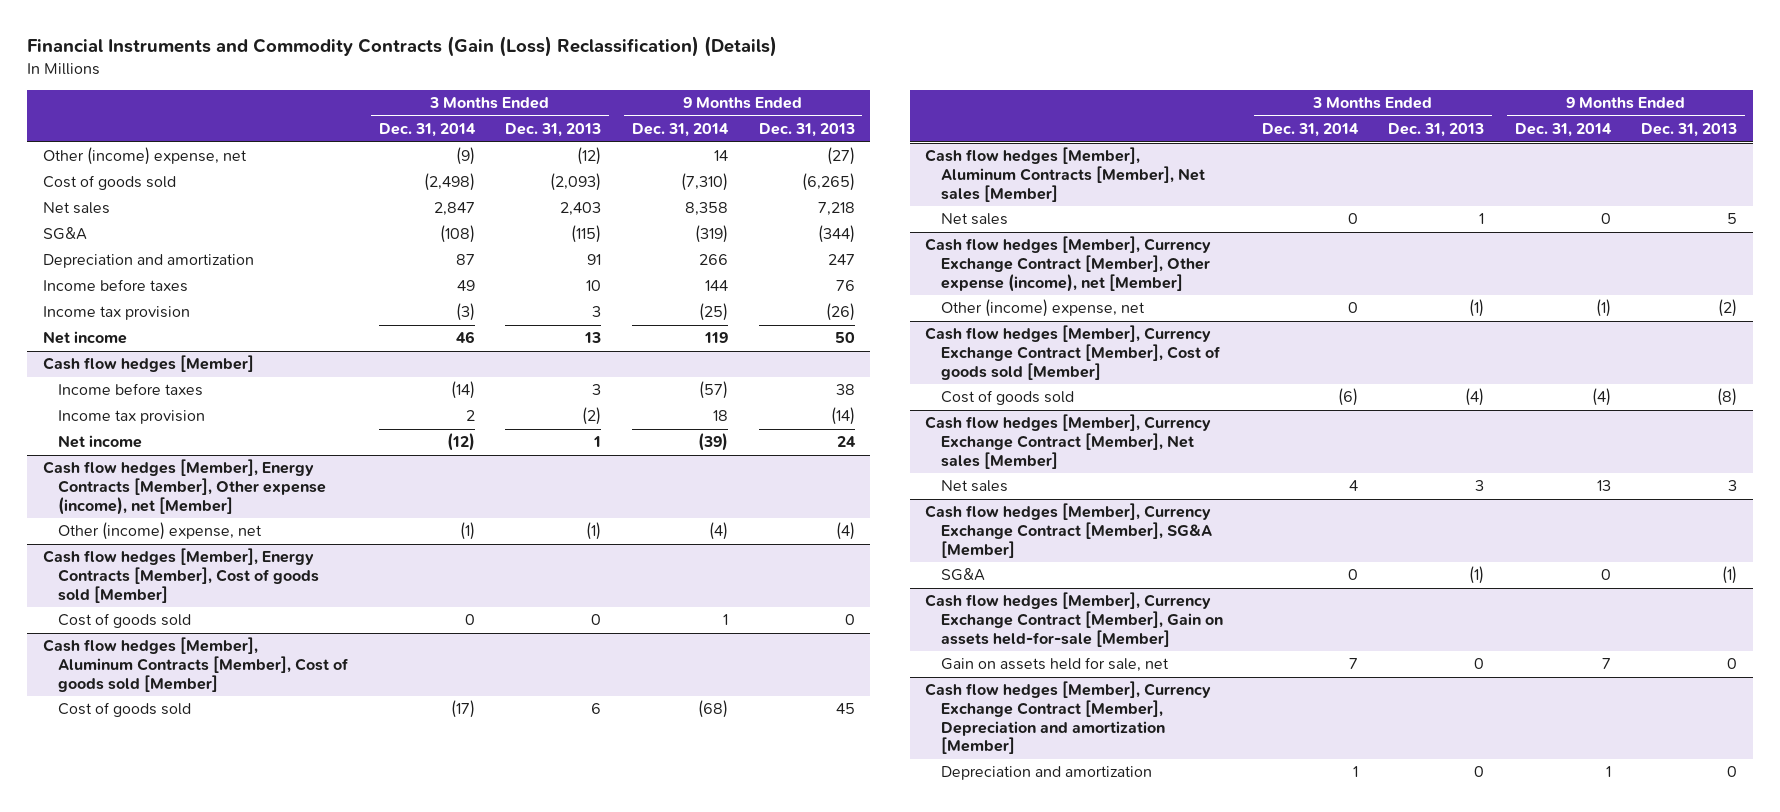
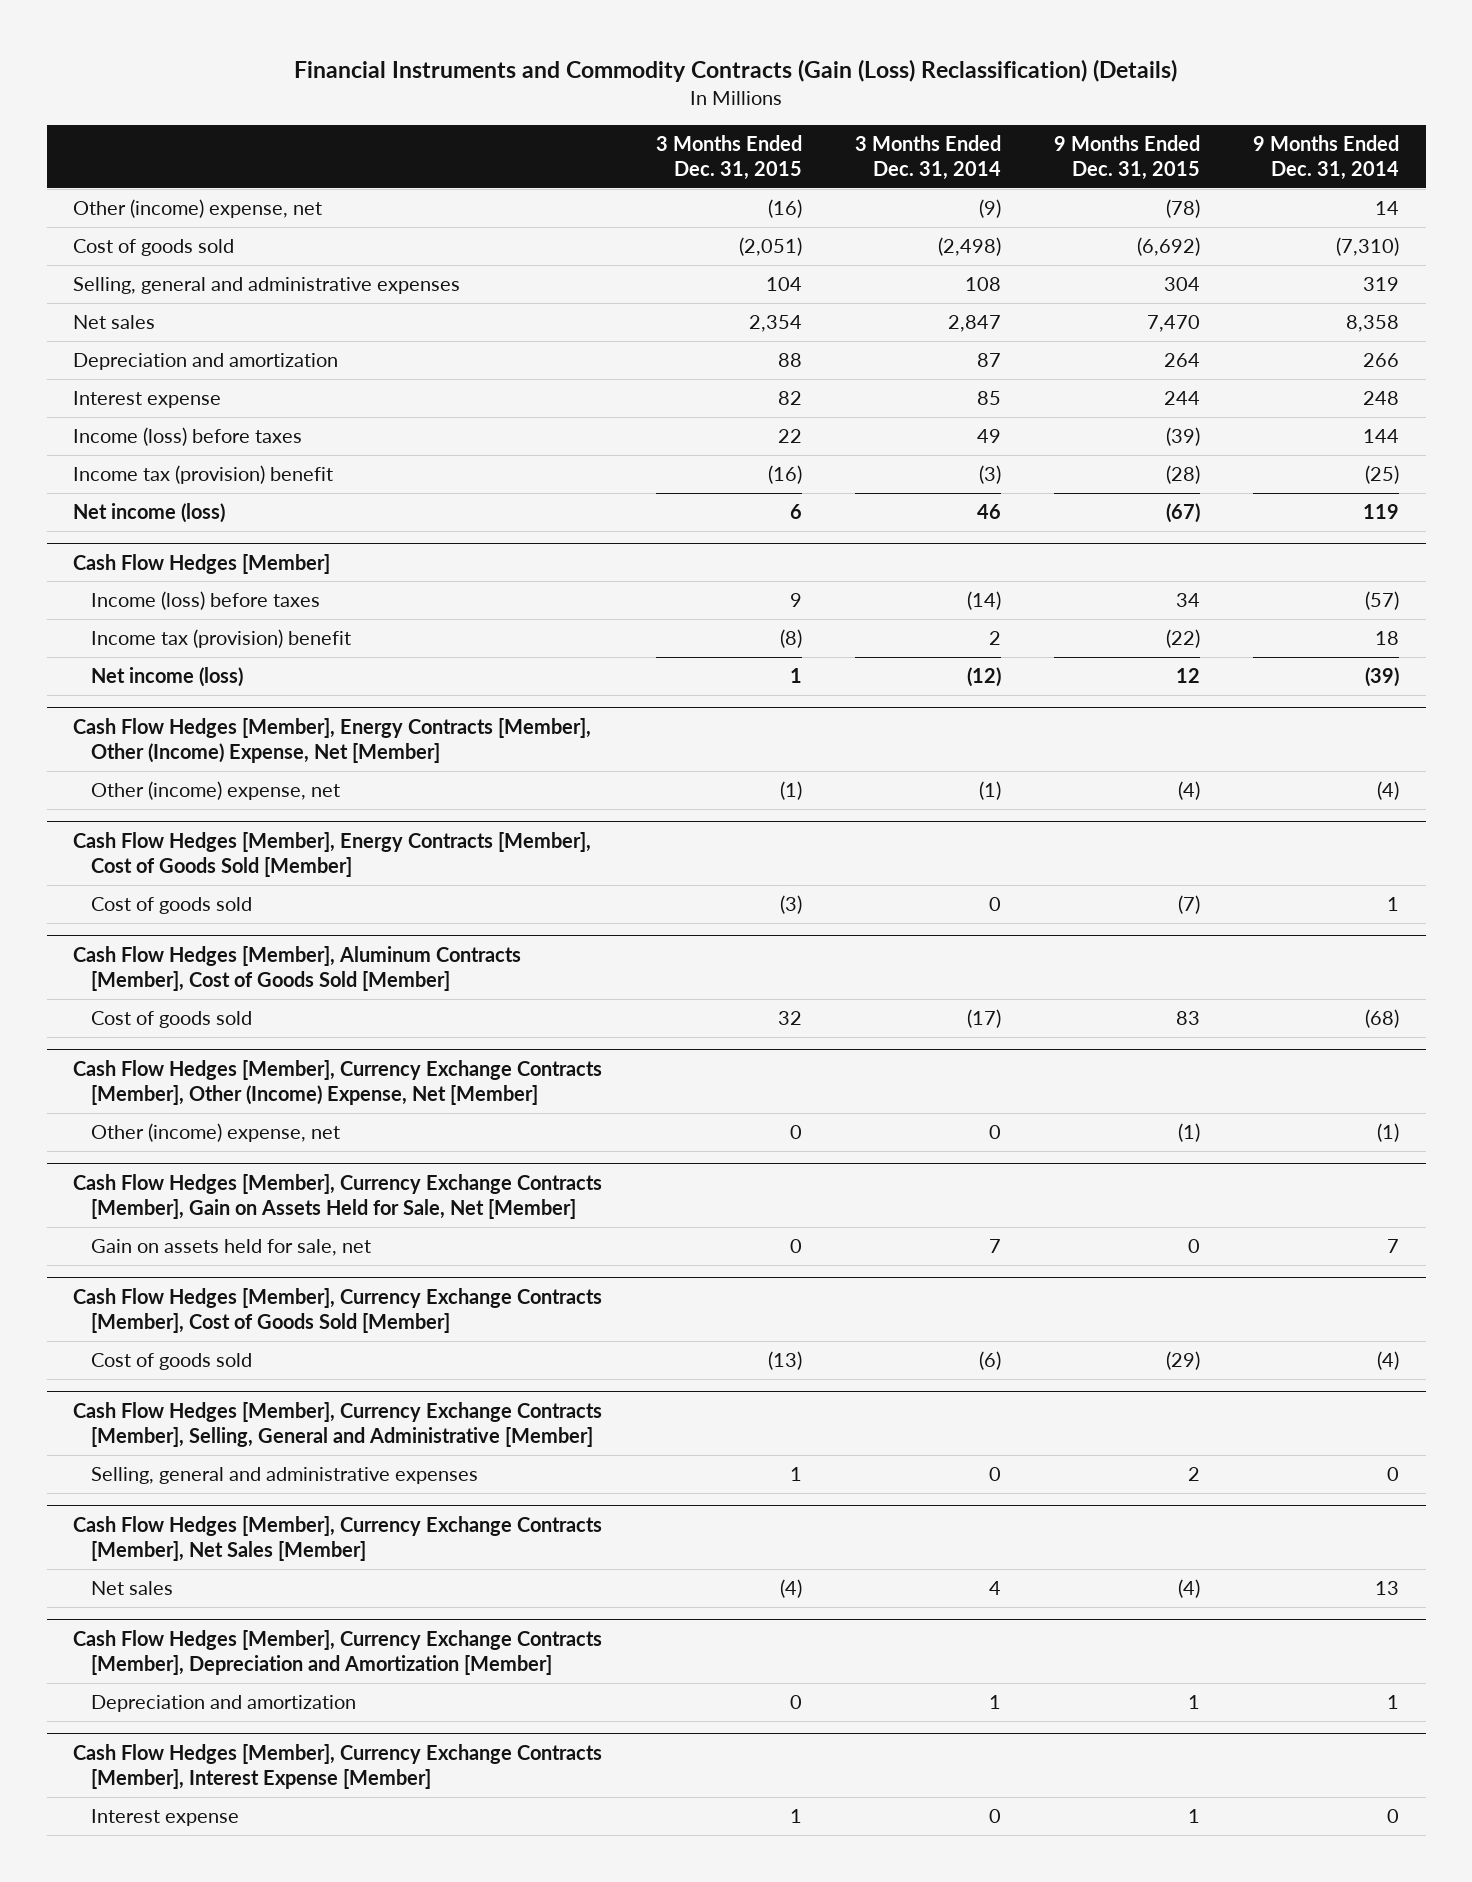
- | 3 Months Ended Dec. 31, 2014 | 3 Months Ended Dec. 31, 2013 | 9 Months Ended Dec. 31, 2014 | 9 Months Ended Dec. 31, 2013
+ | 3 Months Ended Dec. 31, 2015 | 3 Months Ended Dec. 31, 2014 | 9 Months Ended Dec. 31, 2015 | 9 Months Ended Dec. 31, 2014
+ Selling, general and administrative expenses | 104 | 108 | 304 | 319
- SG&A | (108) | (115) | (319) | (344)
- Income before taxes | 49 | 10 | 144 | 76
- Income tax provision | (3) | 3 | (25) | (26)
- Net income | 46 | 13 | 119 | 50
- Cash flow hedges [Member]
- Income before taxes | (14) | 3 | (57) | 38
- Income tax provision | 2 | (2) | 18 | (14)
- Net income | (12) | 1 | (39) | 24
- Cash flow hedges [Member], Energy Contracts [Member], Other expense (income), net [Member]
+ Interest expense | 82 | 85 | 244 | 248
+ Income (loss) before taxes | 22 | 49 | (39) | 144
+ Income tax (provision) benefit | (16) | (3) | (28) | (25)
+ Net income (loss) | 6 | 46 | (67) | 119
+ Cash Flow Hedges [Member]
+ Income (loss) before taxes | 9 | (14) | 34 | (57)
+ Income tax (provision) benefit | (8) | 2 | (22) | 18
+ Net income (loss) | 1 | (12) | 12 | (39)
+ Cash Flow Hedges [Member], Energy Contracts [Member], Other (Income) Expense, Net [Member]
- Cash flow hedges [Member], Energy Contracts [Member], Cost of goods sold [Member]
+ Cash Flow Hedges [Member], Energy Contracts [Member], Cost of Goods Sold [Member]
- Cash flow hedges [Member], Aluminum Contracts [Member], Cost of goods sold [Member]
+ Cash Flow Hedges [Member], Aluminum Contracts [Member], Cost of Goods Sold [Member]
- Cash flow hedges [Member], Aluminum Contracts [Member], Net sales [Member]
- Net sales | 0 | 1 | 0 | 5
- Cash flow hedges [Member], Currency Exchange Contract [Member], Other expense (income), net [Member]
+ Cash Flow Hedges [Member], Currency Exchange Contracts [Member], Other (Income) Expense, Net [Member]
- Cash flow hedges [Member], Currency Exchange Contract [Member], Cost of goods sold [Member]
+ Cash Flow Hedges [Member], Currency Exchange Contracts [Member], Gain on Assets Held for Sale, Net [Member]
+ Gain on assets held for sale, net | 0 | 7 | 0 | 7
+ Cash Flow Hedges [Member], Currency Exchange Contracts [Member], Cost of Goods Sold [Member]
- Cash flow hedges [Member], Currency Exchange Contract [Member], Net sales [Member]
+ Cash Flow Hedges [Member], Currency Exchange Contracts [Member], Selling, General and Administrative [Member]
+ Selling, general and administrative expenses | 1 | 0 | 2 | 0
+ Cash Flow Hedges [Member], Currency Exchange Contracts [Member], Net Sales [Member]
- Cash flow hedges [Member], Currency Exchange Contract [Member], SG&A [Member]
- SG&A | 0 | (1) | 0 | (1)
- Cash flow hedges [Member], Currency Exchange Contract [Member], Gain on assets held-for-sale [Member]
- Gain on assets held for sale, net | 7 | 0 | 7 | 0
- Cash flow hedges [Member], Currency Exchange Contract [Member], Depreciation and amortization [Member]
+ Cash Flow Hedges [Member], Currency Exchange Contracts [Member], Depreciation and Amortization [Member]
+ Cash Flow Hedges [Member], Currency Exchange Contracts [Member], Interest Expense [Member]
+ Interest expense | 1 | 0 | 1 | 0

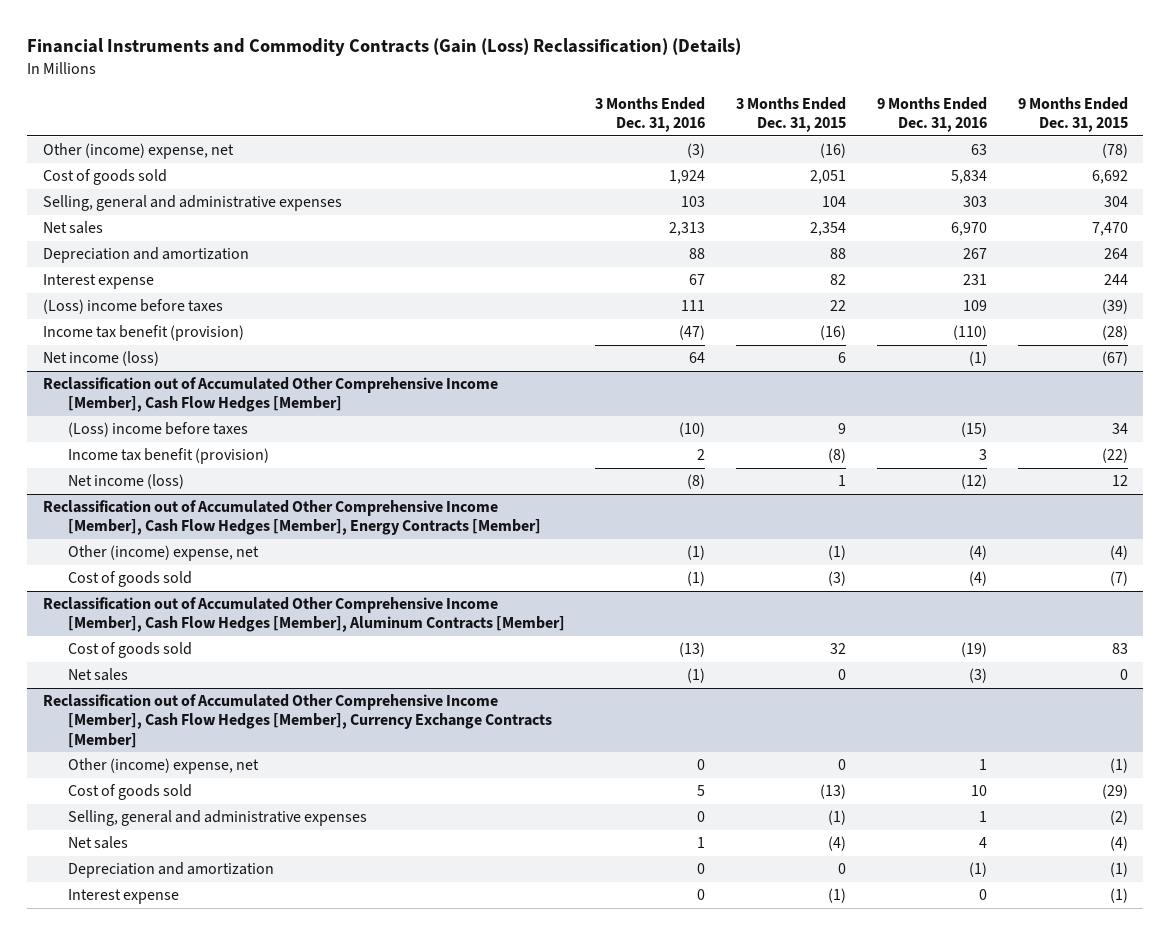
- | 3 Months Ended Dec. 31, 2015 | 3 Months Ended Dec. 31, 2014 | 9 Months Ended Dec. 31, 2015 | 9 Months Ended Dec. 31, 2014
+ | 3 Months Ended Dec. 31, 2016 | 3 Months Ended Dec. 31, 2015 | 9 Months Ended Dec. 31, 2016 | 9 Months Ended Dec. 31, 2015
- Cost of goods sold | (2,051) | (2,498) | (6,692) | (7,310)
+ Cost of goods sold | 1,924 | 2,051 | 5,834 | 6,692
- Income (loss) before taxes | 22 | 49 | (39) | 144
- Income tax (provision) benefit | (16) | (3) | (28) | (25)
+ (Loss) income before taxes | 111 | 22 | 109 | (39)
+ Income tax benefit (provision) | (47) | (16) | (110) | (28)
- Cash Flow Hedges [Member]
- Income (loss) before taxes | 9 | (14) | 34 | (57)
- Income tax (provision) benefit | (8) | 2 | (22) | 18
+ Reclassification out of Accumulated Other Comprehensive Income [Member], Cash Flow Hedges [Member]
+ (Loss) income before taxes | (10) | 9 | (15) | 34
+ Income tax benefit (provision) | 2 | (8) | 3 | (22)
- Cash Flow Hedges [Member], Energy Contracts [Member], Other (Income) Expense, Net [Member]
+ Reclassification out of Accumulated Other Comprehensive Income [Member], Cash Flow Hedges [Member], Energy Contracts [Member]
- Cash Flow Hedges [Member], Energy Contracts [Member], Cost of Goods Sold [Member]
- Cash Flow Hedges [Member], Aluminum Contracts [Member], Cost of Goods Sold [Member]
+ Reclassification out of Accumulated Other Comprehensive Income [Member], Cash Flow Hedges [Member], Aluminum Contracts [Member]
- Cash Flow Hedges [Member], Currency Exchange Contracts [Member], Other (Income) Expense, Net [Member]
+ Net sales | (1) | 0 | (3) | 0
+ Reclassification out of Accumulated Other Comprehensive Income [Member], Cash Flow Hedges [Member], Currency Exchange Contracts [Member]
- Cash Flow Hedges [Member], Currency Exchange Contracts [Member], Gain on Assets Held for Sale, Net [Member]
- Gain on assets held for sale, net | 0 | 7 | 0 | 7
- Cash Flow Hedges [Member], Currency Exchange Contracts [Member], Cost of Goods Sold [Member]
- Cash Flow Hedges [Member], Currency Exchange Contracts [Member], Selling, General and Administrative [Member]
- Selling, general and administrative expenses | 1 | 0 | 2 | 0
- Cash Flow Hedges [Member], Currency Exchange Contracts [Member], Net Sales [Member]
+ Selling, general and administrative expenses | 0 | (1) | 1 | (2)
- Cash Flow Hedges [Member], Currency Exchange Contracts [Member], Depreciation and Amortization [Member]
- Depreciation and amortization | 0 | 1 | 1 | 1
- Cash Flow Hedges [Member], Currency Exchange Contracts [Member], Interest Expense [Member]
- Interest expense | 1 | 0 | 1 | 0
+ Depreciation and amortization | 0 | 0 | (1) | (1)
+ Interest expense | 0 | (1) | 0 | (1)

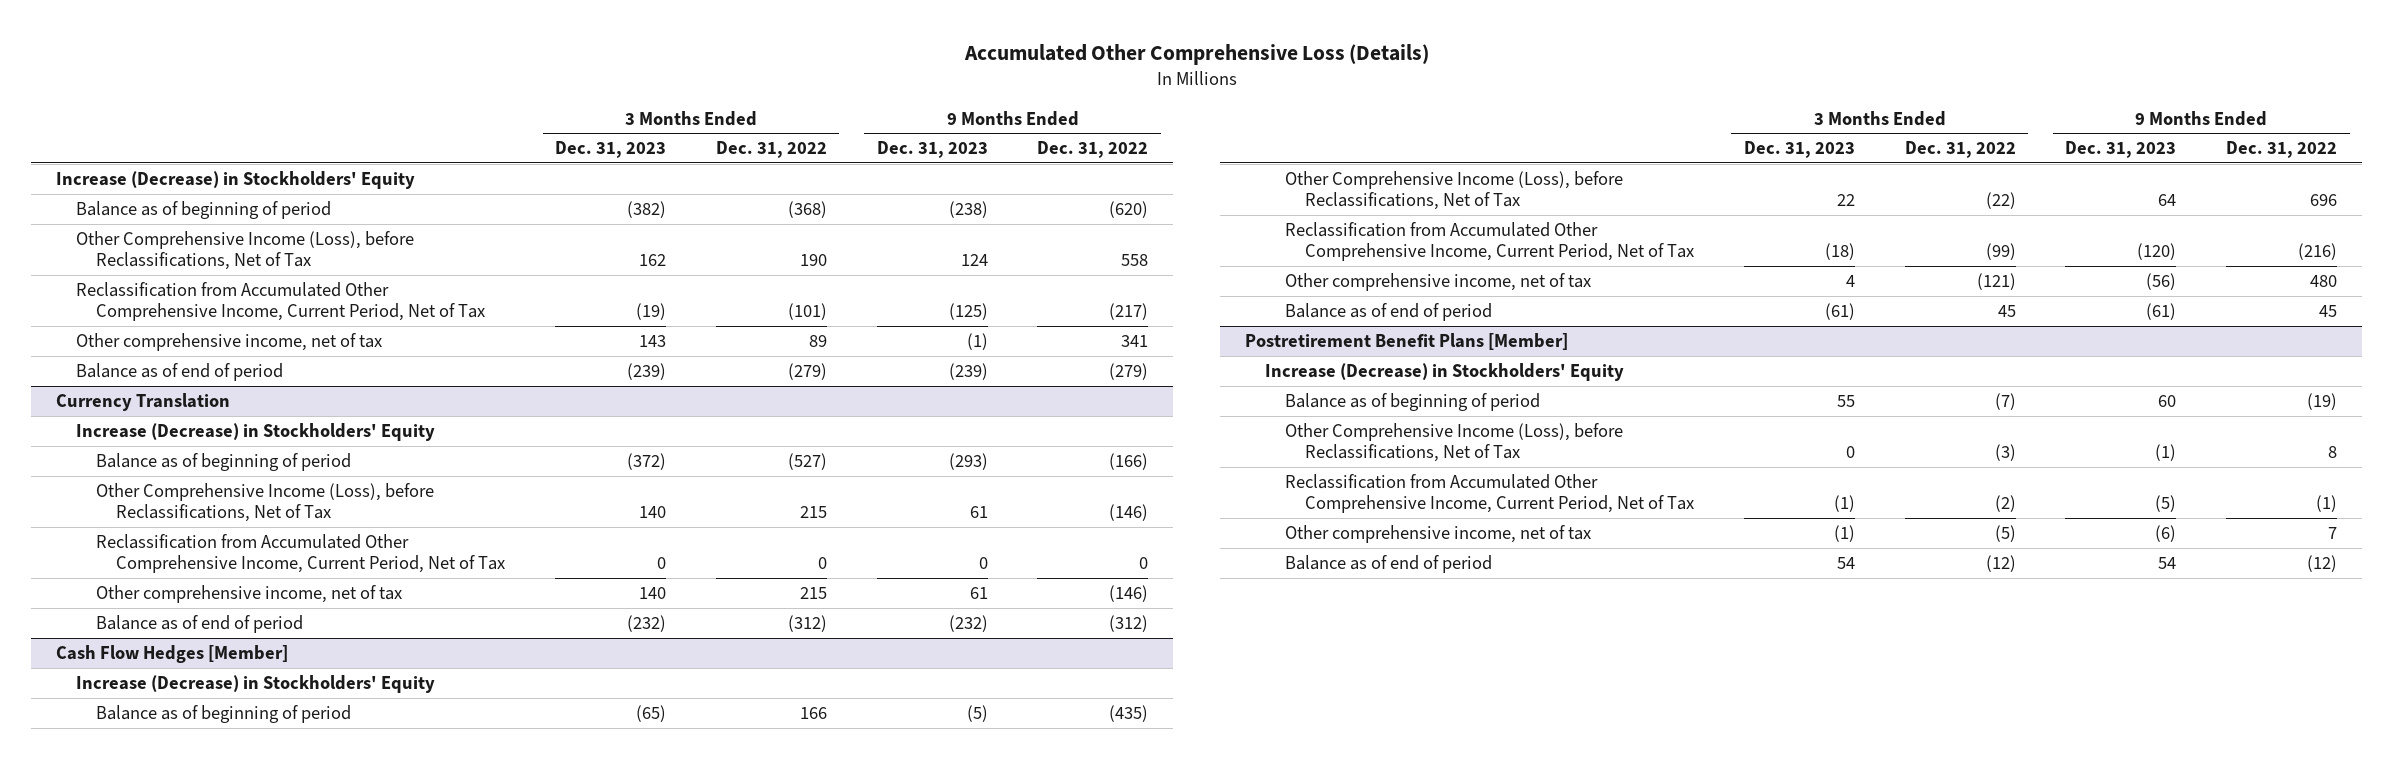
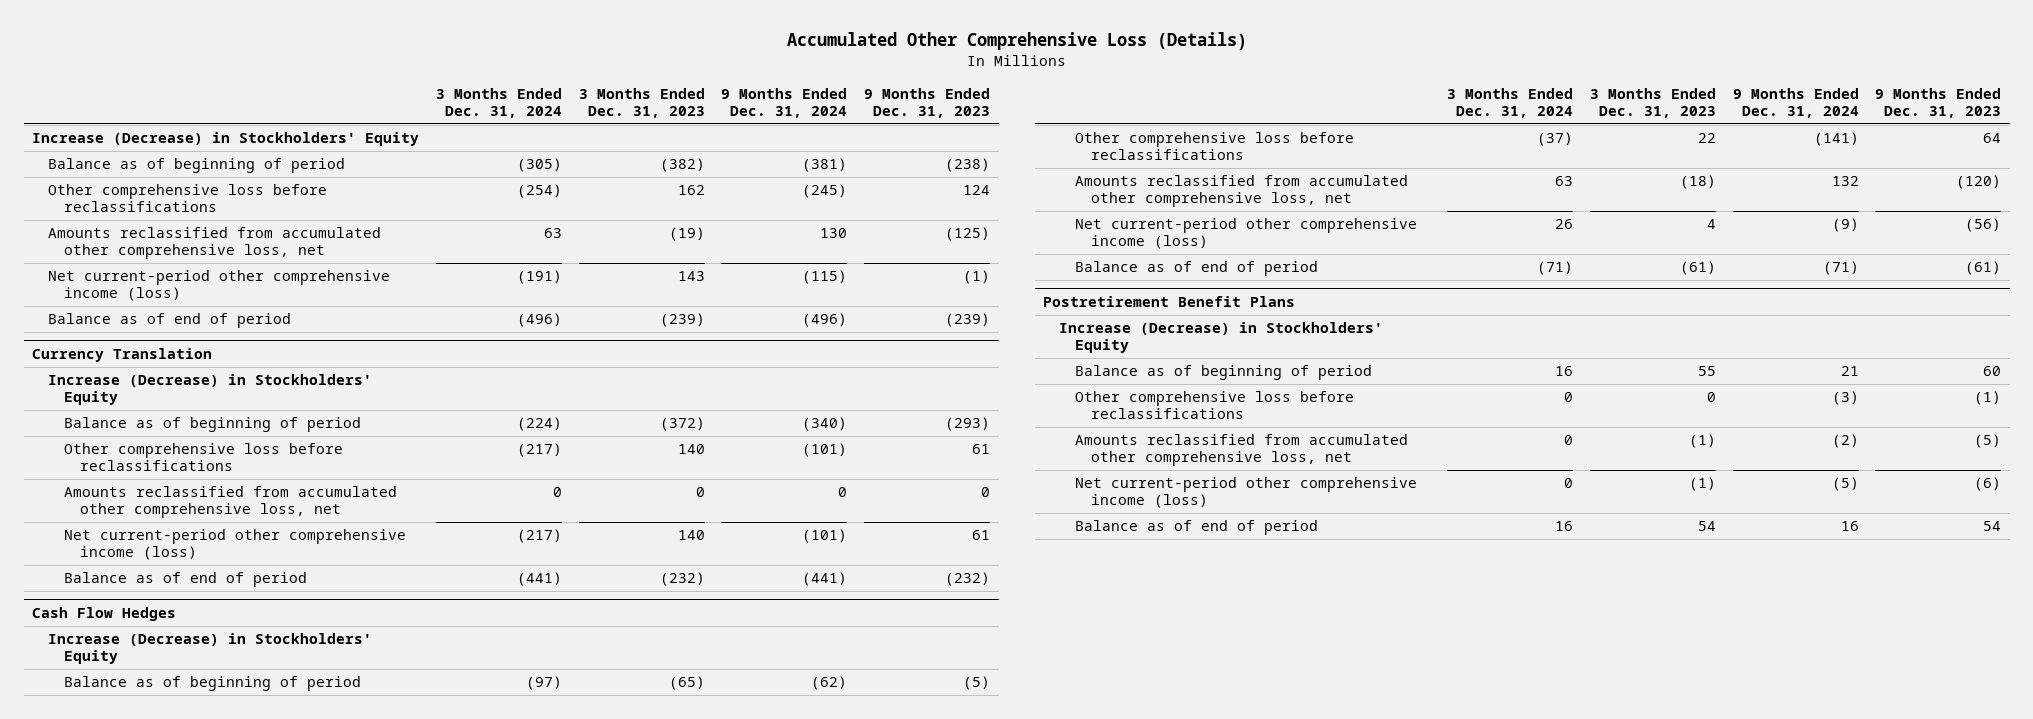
- | 3 Months Ended Dec. 31, 2023 | 3 Months Ended Dec. 31, 2022 | 9 Months Ended Dec. 31, 2023 | 9 Months Ended Dec. 31, 2022
+ | 3 Months Ended Dec. 31, 2024 | 3 Months Ended Dec. 31, 2023 | 9 Months Ended Dec. 31, 2024 | 9 Months Ended Dec. 31, 2023
- Other Comprehensive Income (Loss), before Reclassifications, Net of Tax | 162 | 190 | 124 | 558
- Reclassification from Accumulated Other Comprehensive Income, Current Period, Net of Tax | (19) | (101) | (125) | (217)
- Other comprehensive income, net of tax | 143 | 89 | (1) | 341
+ Other comprehensive loss before reclassifications | (254) | 162 | (245) | 124
+ Amounts reclassified from accumulated other comprehensive loss, net | 63 | (19) | 130 | (125)
+ Net current-period other comprehensive income (loss) | (191) | 143 | (115) | (1)
@ Currency Translation
- Other Comprehensive Income (Loss), before Reclassifications, Net of Tax | 140 | 215 | 61 | (146)
- Reclassification from Accumulated Other Comprehensive Income, Current Period, Net of Tax | 0 | 0 | 0 | 0
- Other comprehensive income, net of tax | 140 | 215 | 61 | (146)
+ Other comprehensive loss before reclassifications | (217) | 140 | (101) | 61
+ Amounts reclassified from accumulated other comprehensive loss, net | 0 | 0 | 0 | 0
+ Net current-period other comprehensive income (loss) | (217) | 140 | (101) | 61
- Cash Flow Hedges [Member]
+ Cash Flow Hedges
- Other Comprehensive Income (Loss), before Reclassifications, Net of Tax | 22 | (22) | 64 | 696
- Reclassification from Accumulated Other Comprehensive Income, Current Period, Net of Tax | (18) | (99) | (120) | (216)
- Other comprehensive income, net of tax | 4 | (121) | (56) | 480
+ Other comprehensive loss before reclassifications | (37) | 22 | (141) | 64
+ Amounts reclassified from accumulated other comprehensive loss, net | 63 | (18) | 132 | (120)
+ Net current-period other comprehensive income (loss) | 26 | 4 | (9) | (56)
- Postretirement Benefit Plans [Member]
+ Postretirement Benefit Plans
- Other Comprehensive Income (Loss), before Reclassifications, Net of Tax | 0 | (3) | (1) | 8
- Reclassification from Accumulated Other Comprehensive Income, Current Period, Net of Tax | (1) | (2) | (5) | (1)
- Other comprehensive income, net of tax | (1) | (5) | (6) | 7
+ Other comprehensive loss before reclassifications | 0 | 0 | (3) | (1)
+ Amounts reclassified from accumulated other comprehensive loss, net | 0 | (1) | (2) | (5)
+ Net current-period other comprehensive income (loss) | 0 | (1) | (5) | (6)

